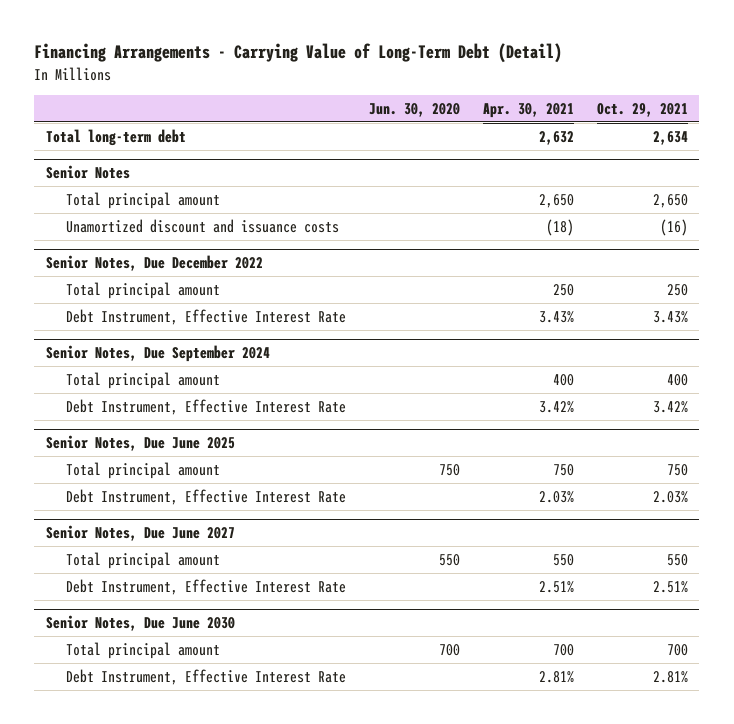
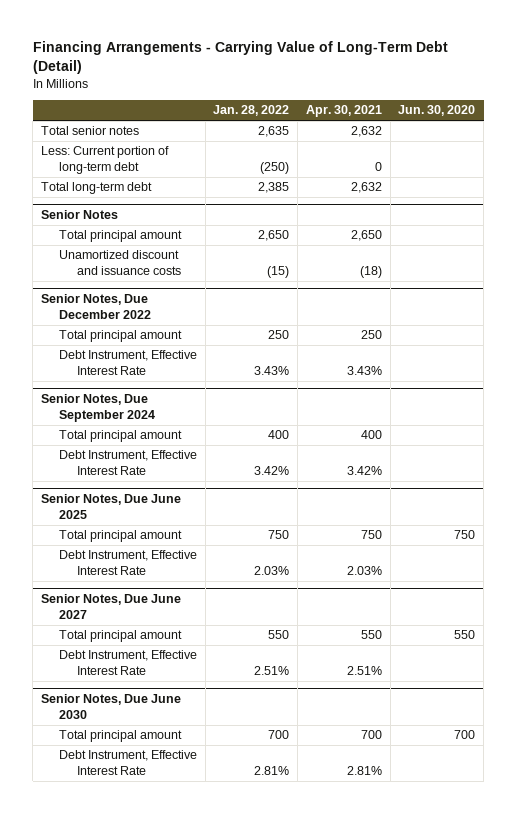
- | Jun. 30, 2020 | Apr. 30, 2021 | Oct. 29, 2021
+ | Jan. 28, 2022 | Apr. 30, 2021 | Jun. 30, 2020
+ Total senior notes | 2,635 | 2,632 |
+ Less: Current portion of long-term debt | (250) | 0 |

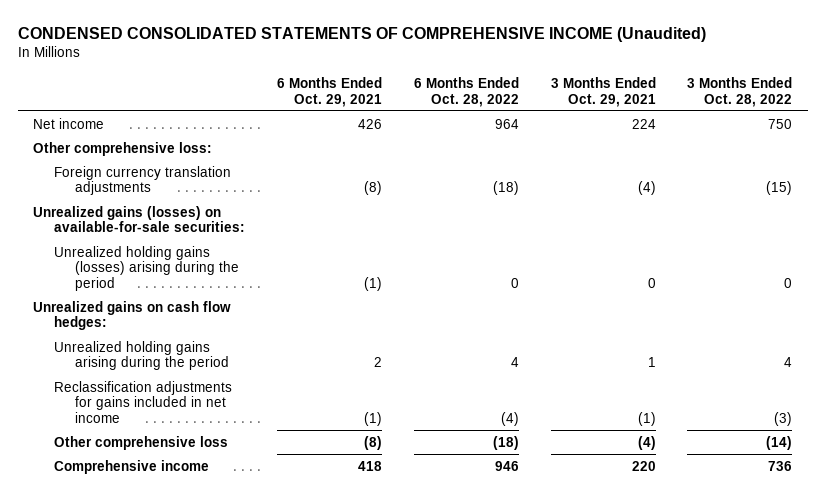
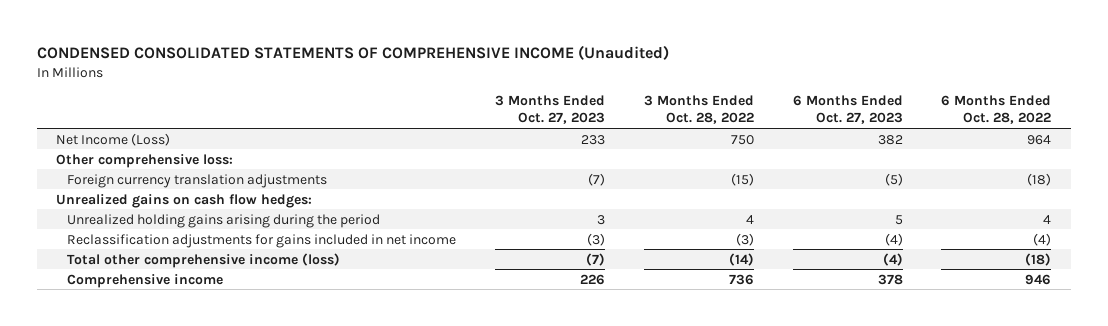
- | 6 Months Ended Oct. 29, 2021 | 6 Months Ended Oct. 28, 2022 | 3 Months Ended Oct. 29, 2021 | 3 Months Ended Oct. 28, 2022
+ | 3 Months Ended Oct. 27, 2023 | 3 Months Ended Oct. 28, 2022 | 6 Months Ended Oct. 27, 2023 | 6 Months Ended Oct. 28, 2022
- Net income | 426 | 964 | 224 | 750
+ Net Income (Loss) | 233 | 750 | 382 | 964
- Unrealized gains (losses) on available-for-sale securities:
- Unrealized holding gains (losses) arising during the period | (1) | 0 | 0 | 0
- Other comprehensive loss | (8) | (18) | (4) | (14)
+ Total other comprehensive income (loss) | (7) | (14) | (4) | (18)

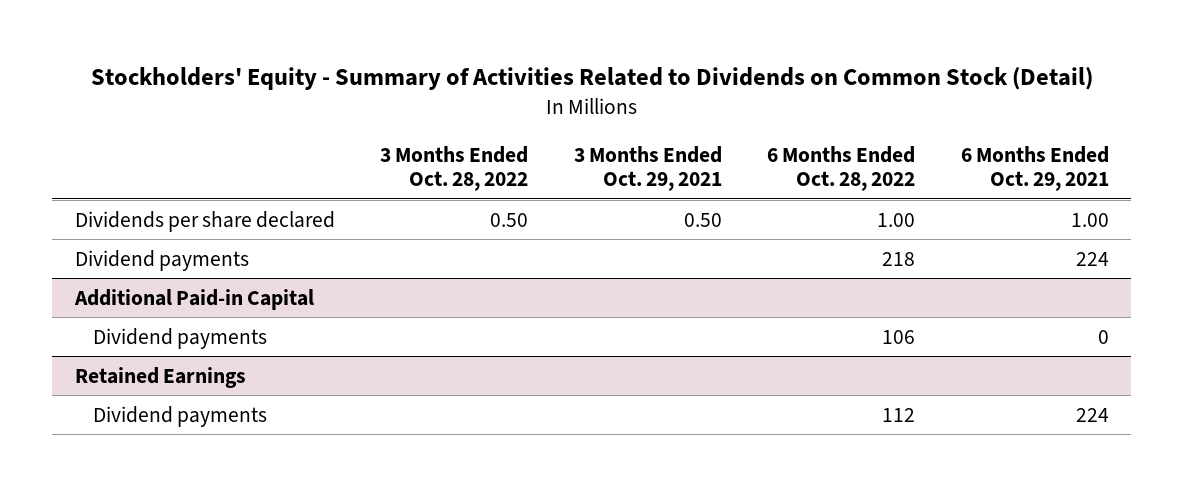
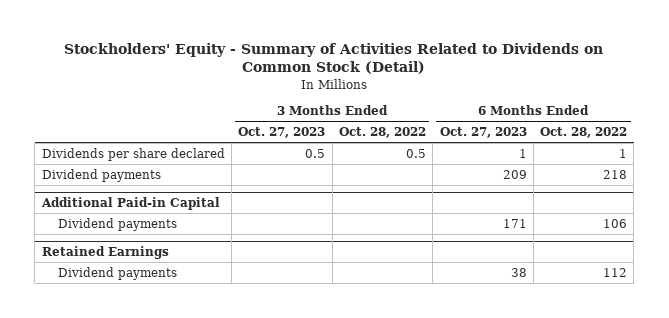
- | 3 Months Ended Oct. 28, 2022 | 3 Months Ended Oct. 29, 2021 | 6 Months Ended Oct. 28, 2022 | 6 Months Ended Oct. 29, 2021
+ | 3 Months Ended Oct. 27, 2023 | 3 Months Ended Oct. 28, 2022 | 6 Months Ended Oct. 27, 2023 | 6 Months Ended Oct. 28, 2022
- Dividends per share declared | 0.50 | 0.50 | 1.00 | 1.00
+ Dividends per share declared | 0.5 | 0.5 | 1 | 1

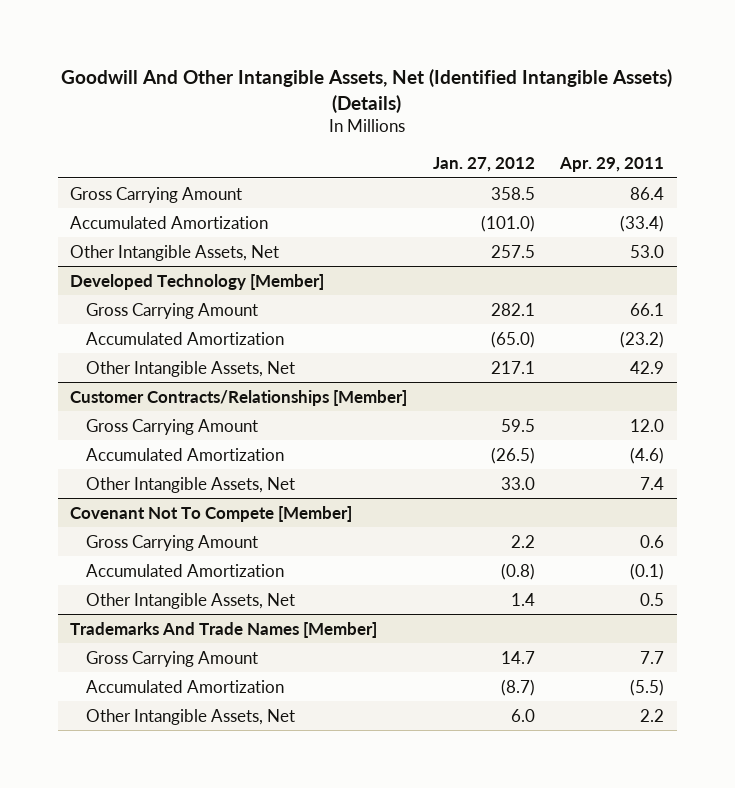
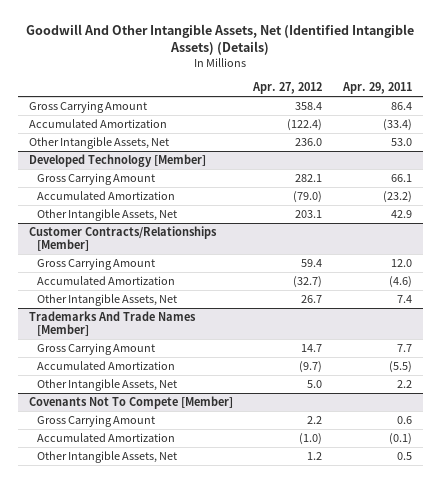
- | Jan. 27, 2012 | Apr. 29, 2011
+ | Apr. 27, 2012 | Apr. 29, 2011
- Covenant Not To Compete [Member]
- Gross Carrying Amount | 2.2 | 0.6
- Accumulated Amortization | (0.8) | (0.1)
- Other Intangible Assets, Net | 1.4 | 0.5
+ Covenants Not To Compete [Member]
+ Gross Carrying Amount | 2.2 | 0.6
+ Accumulated Amortization | (1.0) | (0.1)
+ Other Intangible Assets, Net | 1.2 | 0.5

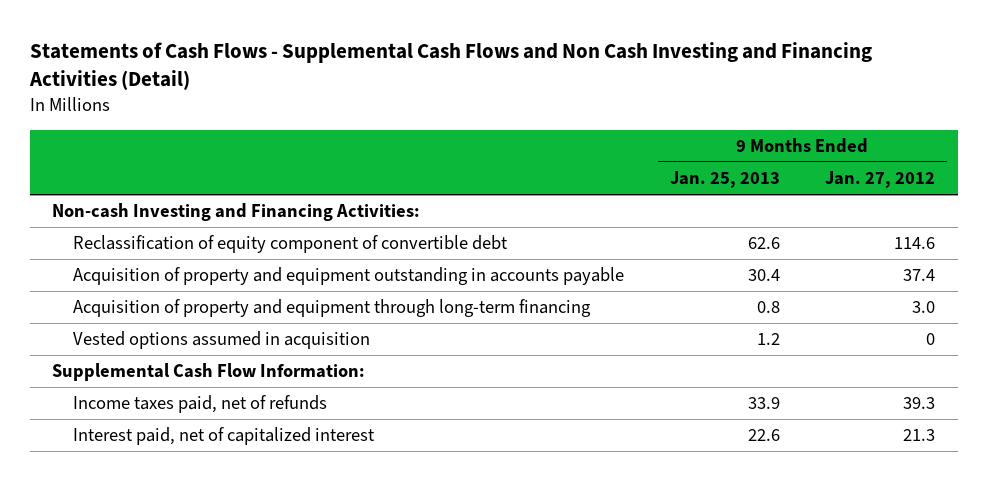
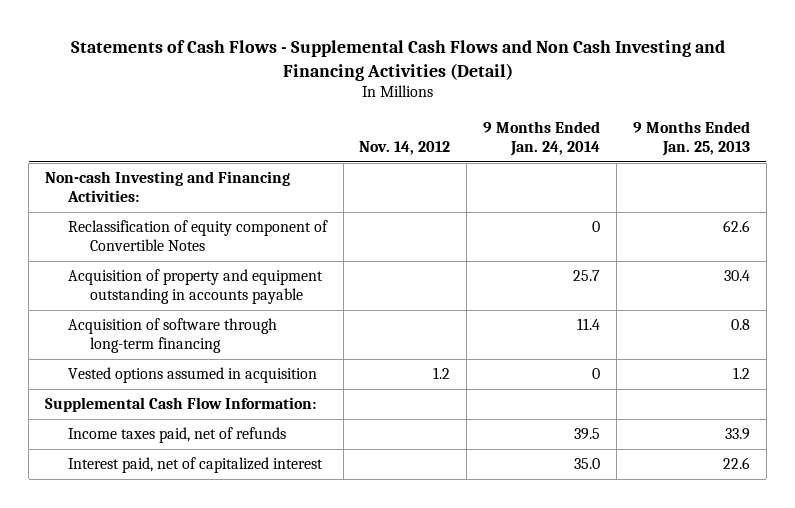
- | 9 Months Ended Jan. 25, 2013 | 9 Months Ended Jan. 27, 2012
+ | Nov. 14, 2012 | 9 Months Ended Jan. 24, 2014 | 9 Months Ended Jan. 25, 2013
- Reclassification of equity component of convertible debt | 62.6 | 114.6
+ Reclassification of equity component of Convertible Notes | | 0 | 62.6
- Acquisition of property and equipment through long-term financing | 0.8 | 3.0
+ Acquisition of software through long-term financing | | 11.4 | 0.8

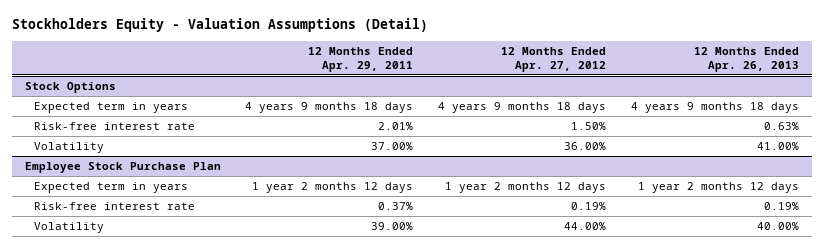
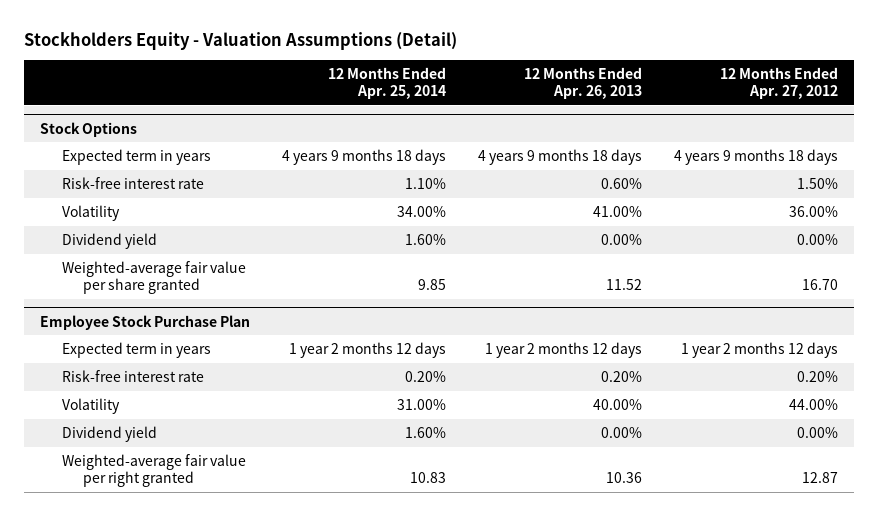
- | 12 Months Ended Apr. 29, 2011 | 12 Months Ended Apr. 27, 2012 | 12 Months Ended Apr. 26, 2013
+ | 12 Months Ended Apr. 25, 2014 | 12 Months Ended Apr. 26, 2013 | 12 Months Ended Apr. 27, 2012
@ Stock Options
- Risk-free interest rate | 2.01% | 1.50% | 0.63%
+ Risk-free interest rate | 1.10% | 0.60% | 1.50%
+ Dividend yield | 1.60% | 0.00% | 0.00%
+ Weighted-average fair value per share granted | 9.85 | 11.52 | 16.70
@ Employee Stock Purchase Plan
- Risk-free interest rate | 0.37% | 0.19% | 0.19%
+ Risk-free interest rate | 0.20% | 0.20% | 0.20%
+ Dividend yield | 1.60% | 0.00% | 0.00%
+ Weighted-average fair value per right granted | 10.83 | 10.36 | 12.87

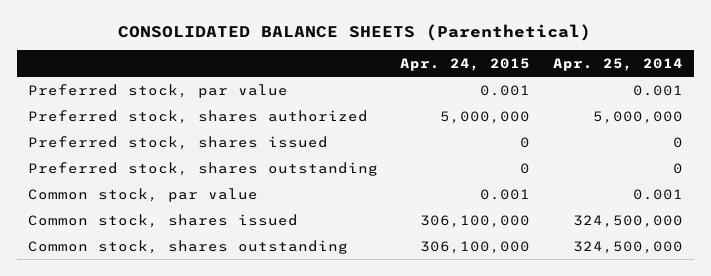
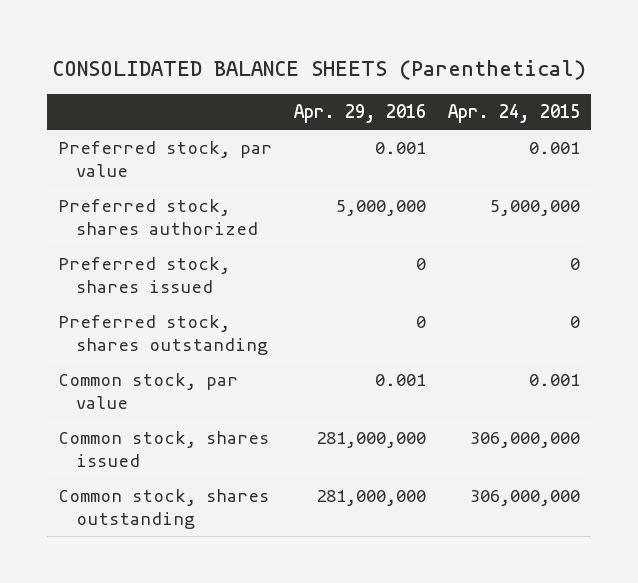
- | Apr. 24, 2015 | Apr. 25, 2014
+ | Apr. 29, 2016 | Apr. 24, 2015
- Common stock, shares issued | 306,100,000 | 324,500,000
- Common stock, shares outstanding | 306,100,000 | 324,500,000
+ Common stock, shares issued | 281,000,000 | 306,000,000
+ Common stock, shares outstanding | 281,000,000 | 306,000,000

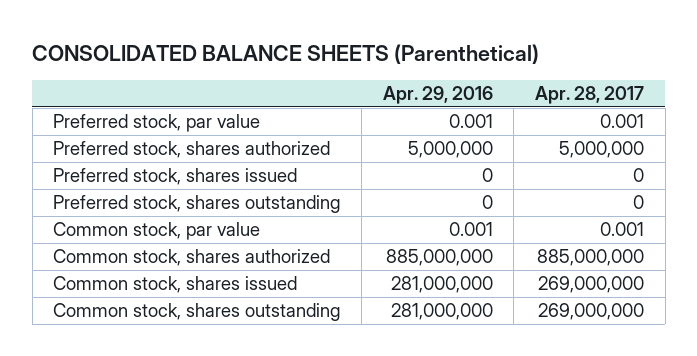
- | Apr. 29, 2016 | Apr. 24, 2015
+ | Apr. 29, 2016 | Apr. 28, 2017
+ Common stock, shares authorized | 885,000,000 | 885,000,000

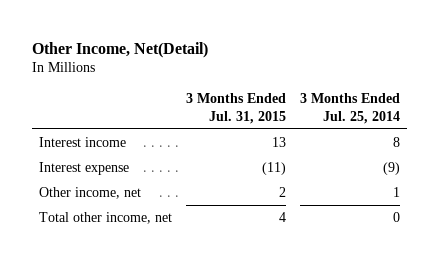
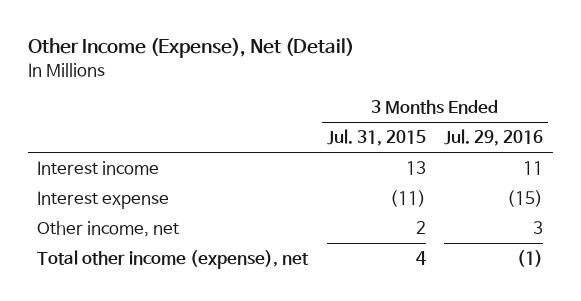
- Other Income, Net(Detail)
+ Other Income (Expense), Net (Detail)
- | 3 Months Ended Jul. 31, 2015 | 3 Months Ended Jul. 25, 2014
+ | 3 Months Ended Jul. 31, 2015 | 3 Months Ended Jul. 29, 2016
- Total other income, net | 4 | 0
+ Total other income (expense), net | 4 | (1)

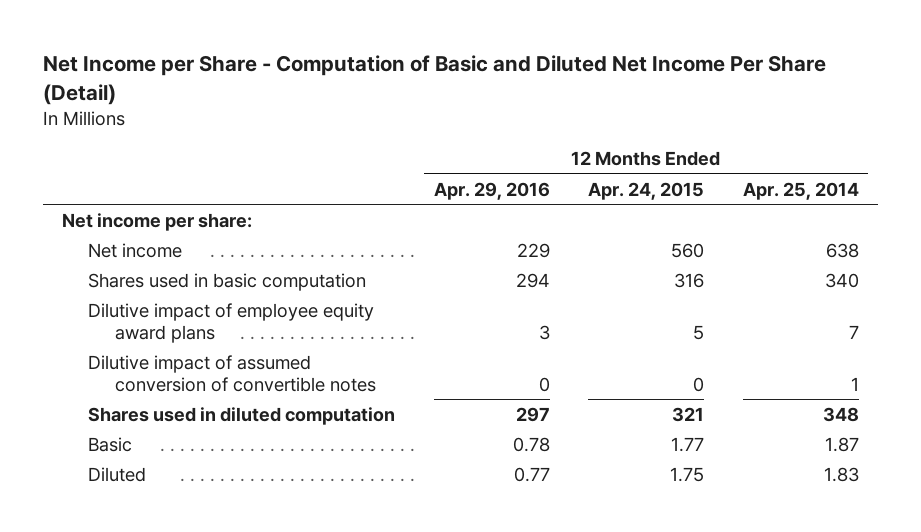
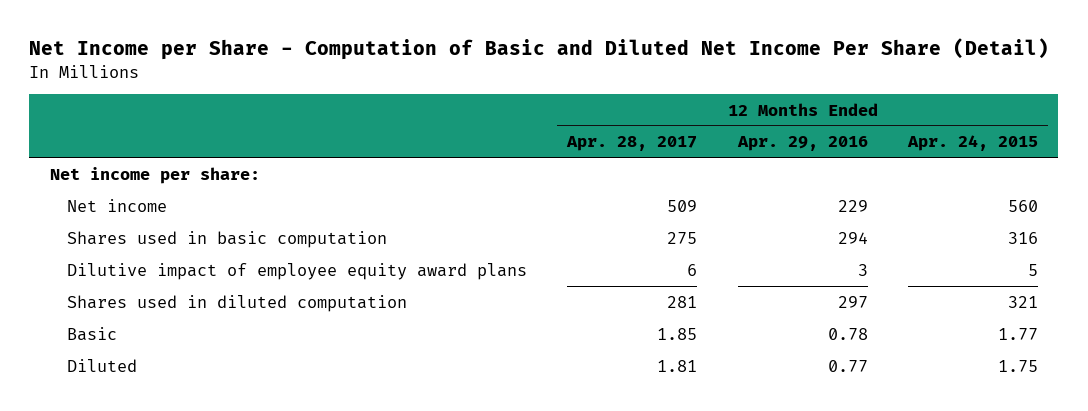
- | 12 Months Ended Apr. 29, 2016 | 12 Months Ended Apr. 24, 2015 | 12 Months Ended Apr. 25, 2014
+ | 12 Months Ended Apr. 28, 2017 | 12 Months Ended Apr. 29, 2016 | 12 Months Ended Apr. 24, 2015
- Dilutive impact of assumed conversion of convertible notes | 0 | 0 | 1

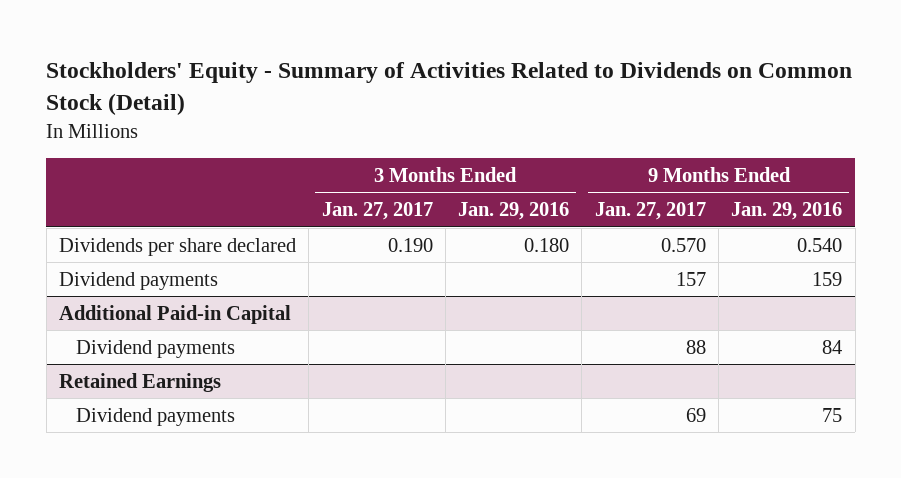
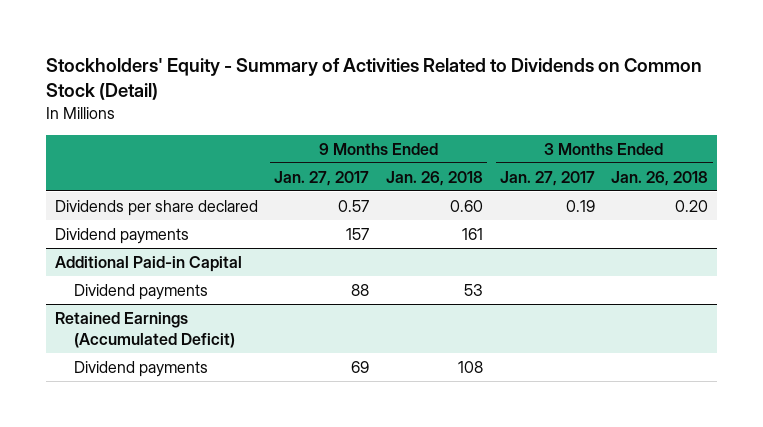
- | 3 Months Ended Jan. 27, 2017 | 3 Months Ended Jan. 29, 2016 | 9 Months Ended Jan. 27, 2017 | 9 Months Ended Jan. 29, 2016
+ | 9 Months Ended Jan. 27, 2017 | 9 Months Ended Jan. 26, 2018 | 3 Months Ended Jan. 27, 2017 | 3 Months Ended Jan. 26, 2018
- Dividends per share declared | 0.190 | 0.180 | 0.570 | 0.540
+ Dividends per share declared | 0.57 | 0.60 | 0.19 | 0.20
- Retained Earnings
+ Retained Earnings (Accumulated Deficit)

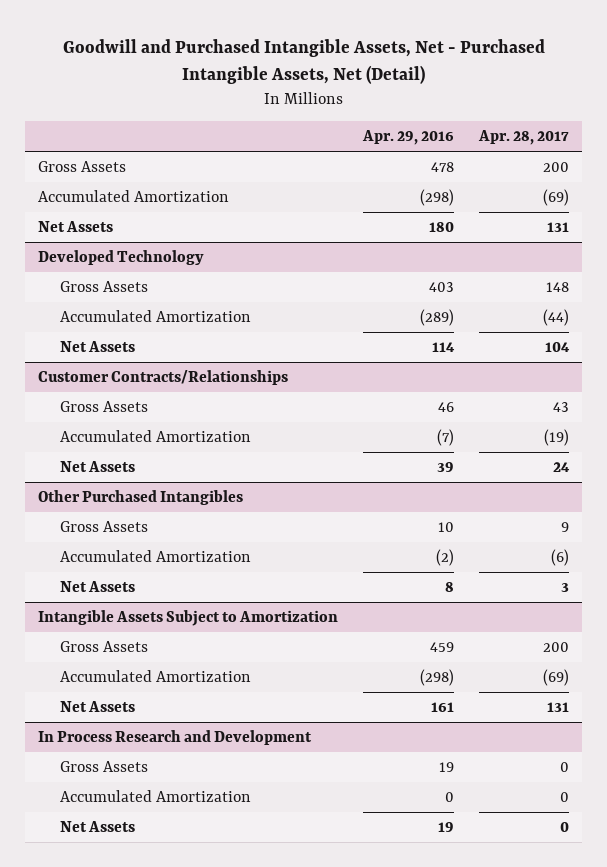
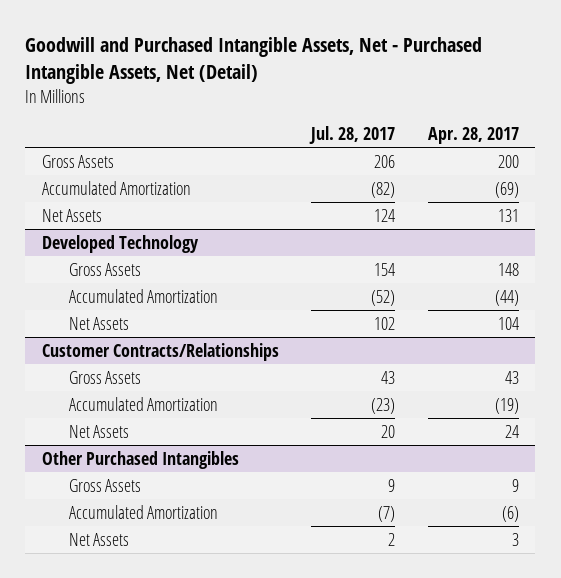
- | Apr. 29, 2016 | Apr. 28, 2017
+ | Jul. 28, 2017 | Apr. 28, 2017
- Intangible Assets Subject to Amortization
- Gross Assets | 459 | 200
- Accumulated Amortization | (298) | (69)
- Net Assets | 161 | 131
- In Process Research and Development
- Gross Assets | 19 | 0
- Accumulated Amortization | 0 | 0
- Net Assets | 19 | 0

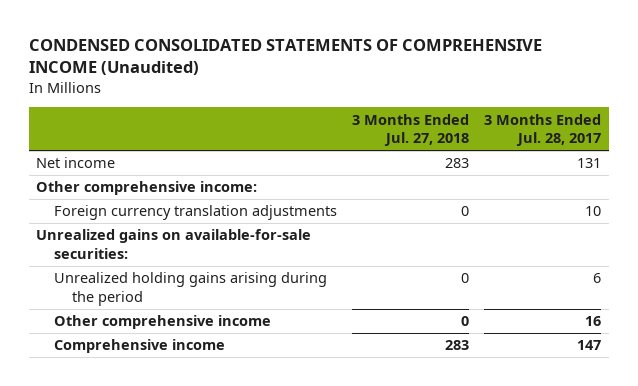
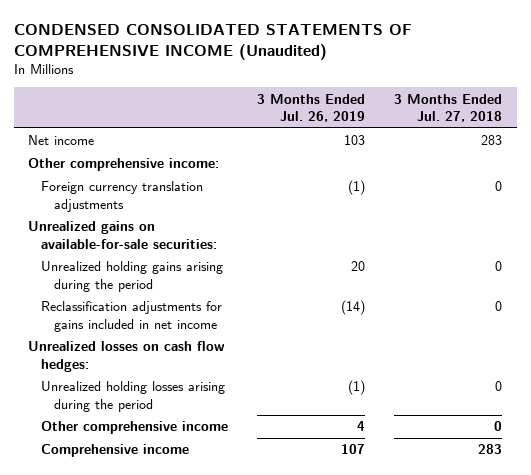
- | 3 Months Ended Jul. 27, 2018 | 3 Months Ended Jul. 28, 2017
+ | 3 Months Ended Jul. 26, 2019 | 3 Months Ended Jul. 27, 2018
+ Reclassification adjustments for gains included in net income | (14) | 0
+ Unrealized losses on cash flow hedges:
+ Unrealized holding losses arising during the period | (1) | 0

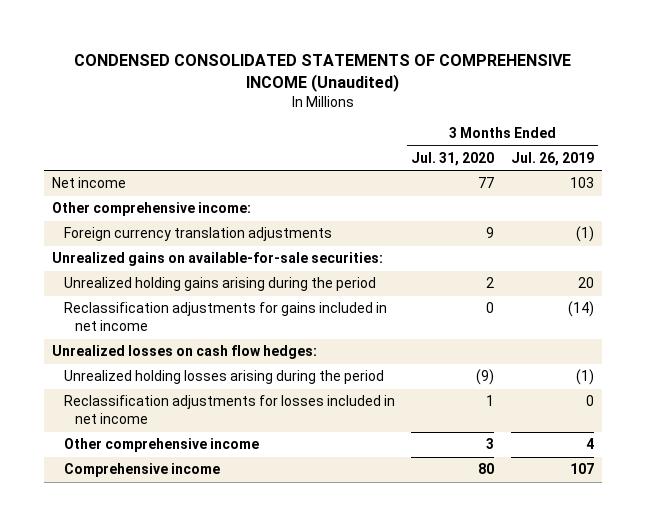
- | 3 Months Ended Jul. 26, 2019 | 3 Months Ended Jul. 27, 2018
+ | 3 Months Ended Jul. 31, 2020 | 3 Months Ended Jul. 26, 2019
+ Reclassification adjustments for losses included in net income | 1 | 0

